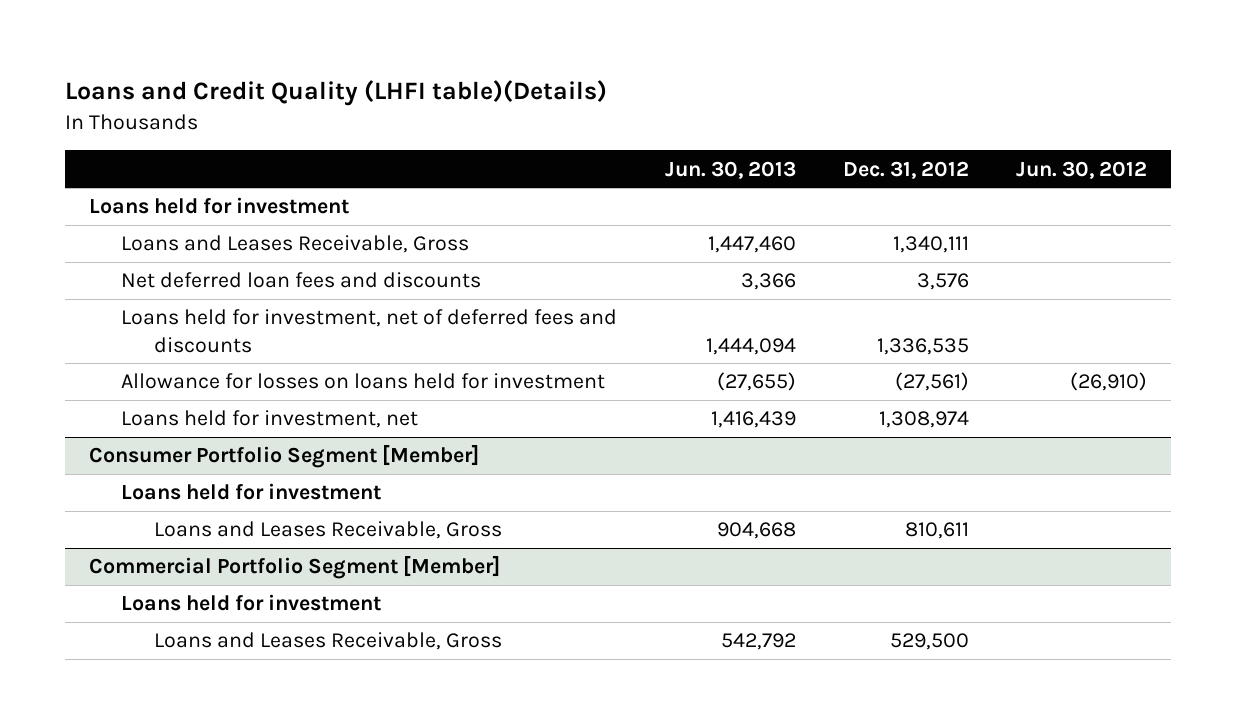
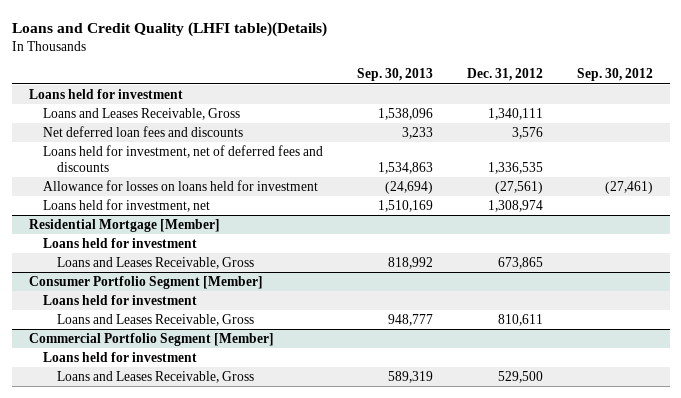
- | Jun. 30, 2013 | Dec. 31, 2012 | Jun. 30, 2012
+ | Sep. 30, 2013 | Dec. 31, 2012 | Sep. 30, 2012
+ Residential Mortgage [Member]
+ Loans held for investment
+ Loans and Leases Receivable, Gross | 818,992 | 673,865 |

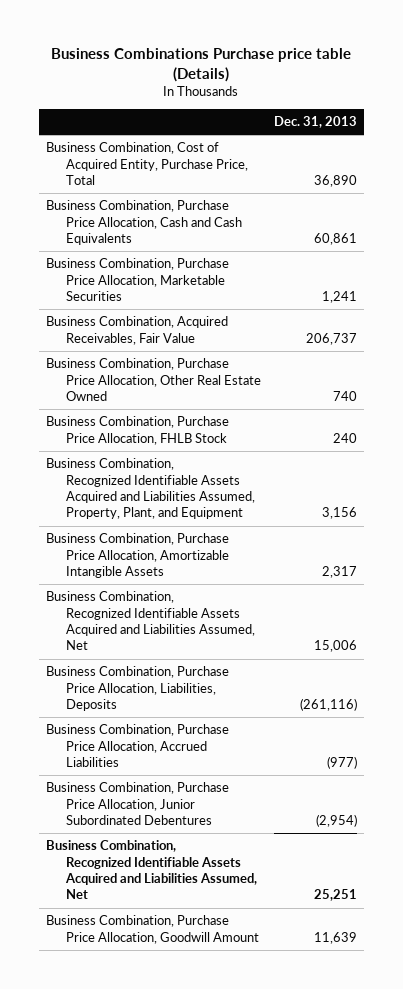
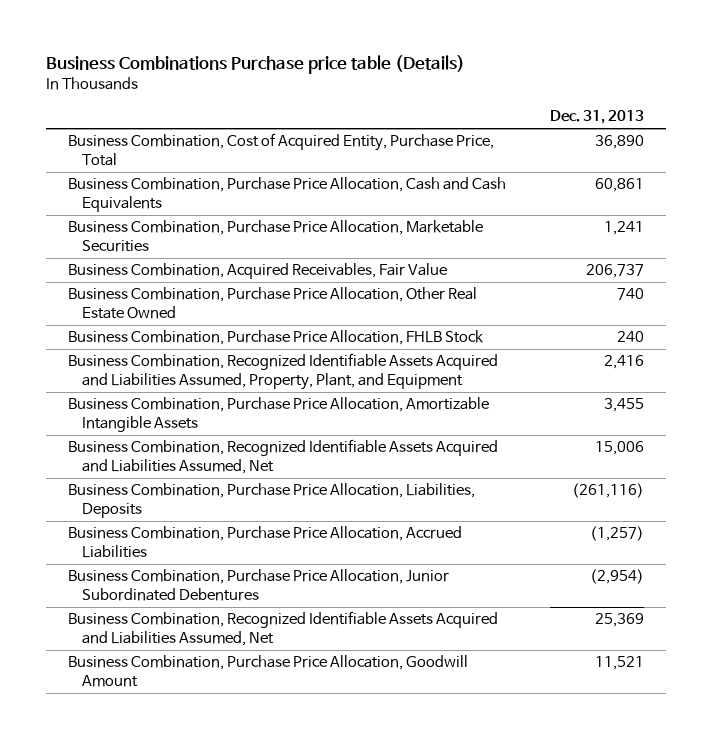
- Business Combination, Recognized Identifiable Assets Acquired and Liabilities Assumed, Property, Plant, and Equipment | 3,156
- Business Combination, Purchase Price Allocation, Amortizable Intangible Assets | 2,317
+ Business Combination, Recognized Identifiable Assets Acquired and Liabilities Assumed, Property, Plant, and Equipment | 2,416
+ Business Combination, Purchase Price Allocation, Amortizable Intangible Assets | 3,455
- Business Combination, Purchase Price Allocation, Accrued Liabilities | (977)
+ Business Combination, Purchase Price Allocation, Accrued Liabilities | (1,257)
- Business Combination, Recognized Identifiable Assets Acquired and Liabilities Assumed, Net | 25,251
- Business Combination, Purchase Price Allocation, Goodwill Amount | 11,639
+ Business Combination, Recognized Identifiable Assets Acquired and Liabilities Assumed, Net | 25,369
+ Business Combination, Purchase Price Allocation, Goodwill Amount | 11,521

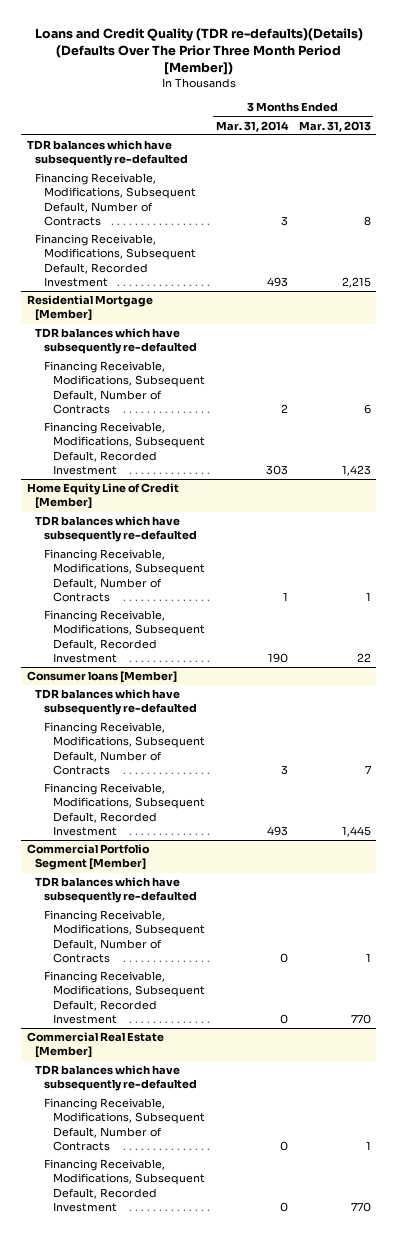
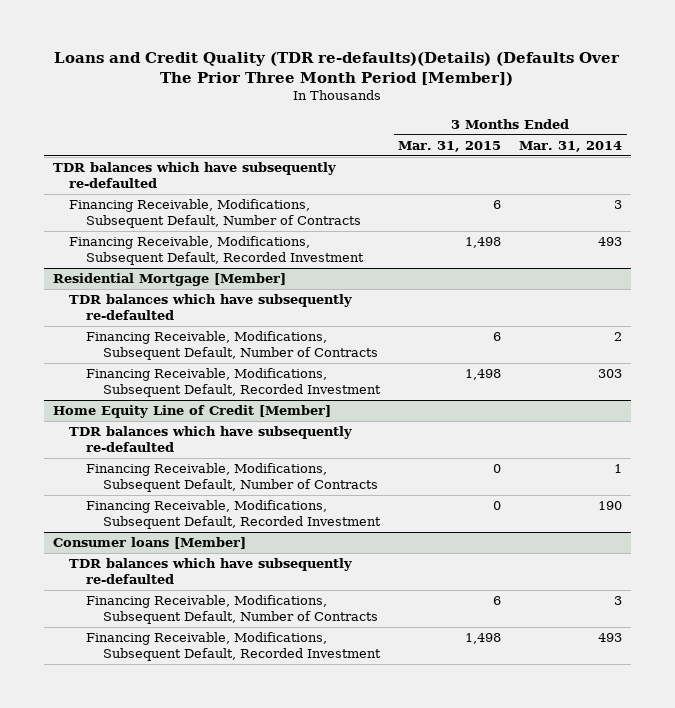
- | 3 Months Ended Mar. 31, 2014 | 3 Months Ended Mar. 31, 2013
+ | 3 Months Ended Mar. 31, 2015 | 3 Months Ended Mar. 31, 2014
- Commercial Portfolio Segment [Member]
- TDR balances which have subsequently re-defaulted
- Financing Receivable, Modifications, Subsequent Default, Number of Contracts | 0 | 1
- Financing Receivable, Modifications, Subsequent Default, Recorded Investment | 0 | 770
- Commercial Real Estate [Member]
- TDR balances which have subsequently re-defaulted
- Financing Receivable, Modifications, Subsequent Default, Number of Contracts | 0 | 1
- Financing Receivable, Modifications, Subsequent Default, Recorded Investment | 0 | 770

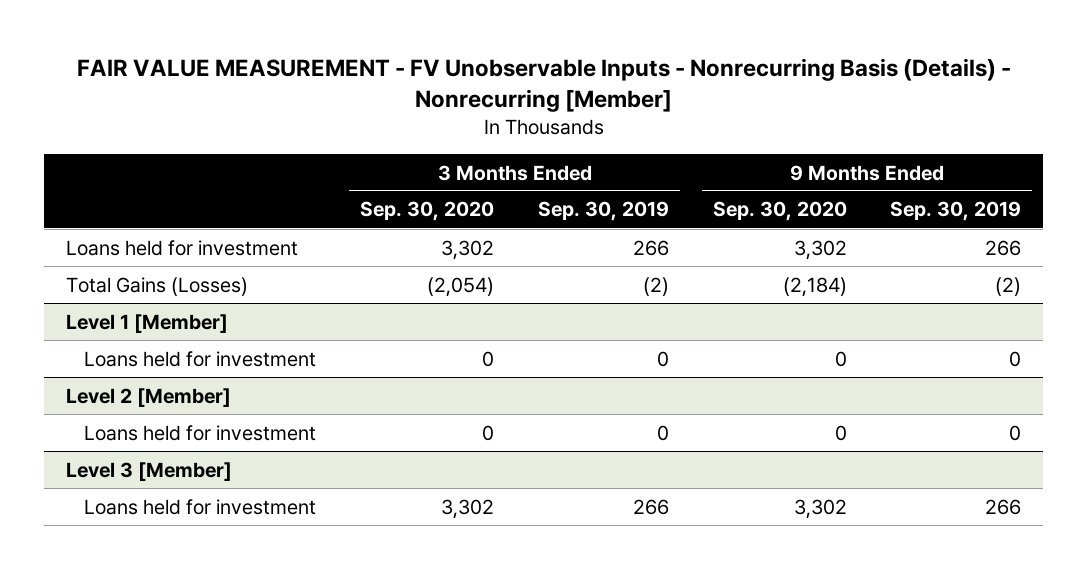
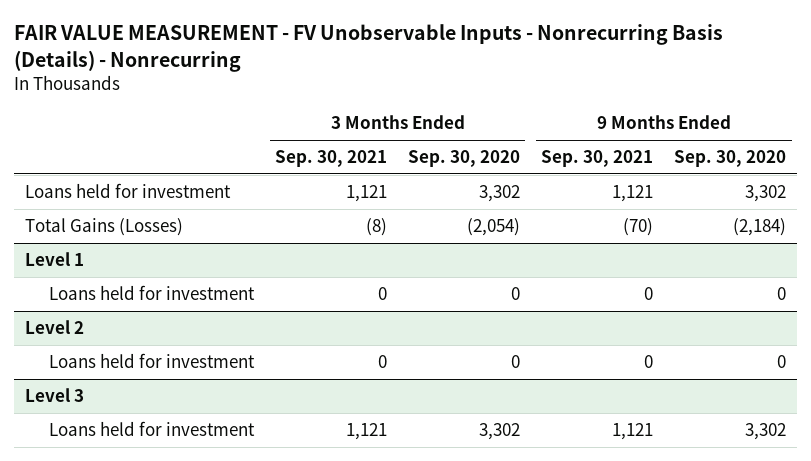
- FAIR VALUE MEASUREMENT - FV Unobservable Inputs - Nonrecurring Basis (Details) - Nonrecurring [Member]
+ FAIR VALUE MEASUREMENT - FV Unobservable Inputs - Nonrecurring Basis (Details) - Nonrecurring
- | 3 Months Ended Sep. 30, 2020 | 3 Months Ended Sep. 30, 2019 | 9 Months Ended Sep. 30, 2020 | 9 Months Ended Sep. 30, 2019
+ | 3 Months Ended Sep. 30, 2021 | 3 Months Ended Sep. 30, 2020 | 9 Months Ended Sep. 30, 2021 | 9 Months Ended Sep. 30, 2020
- Level 1 [Member]
+ Level 1
- Level 2 [Member]
+ Level 2
- Level 3 [Member]
+ Level 3

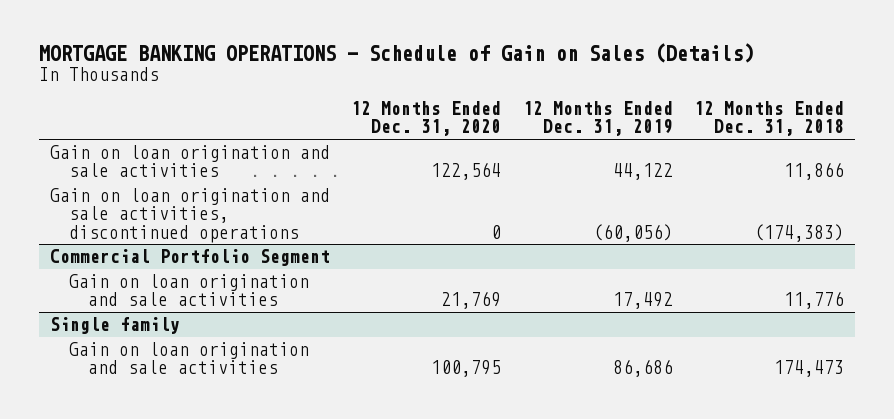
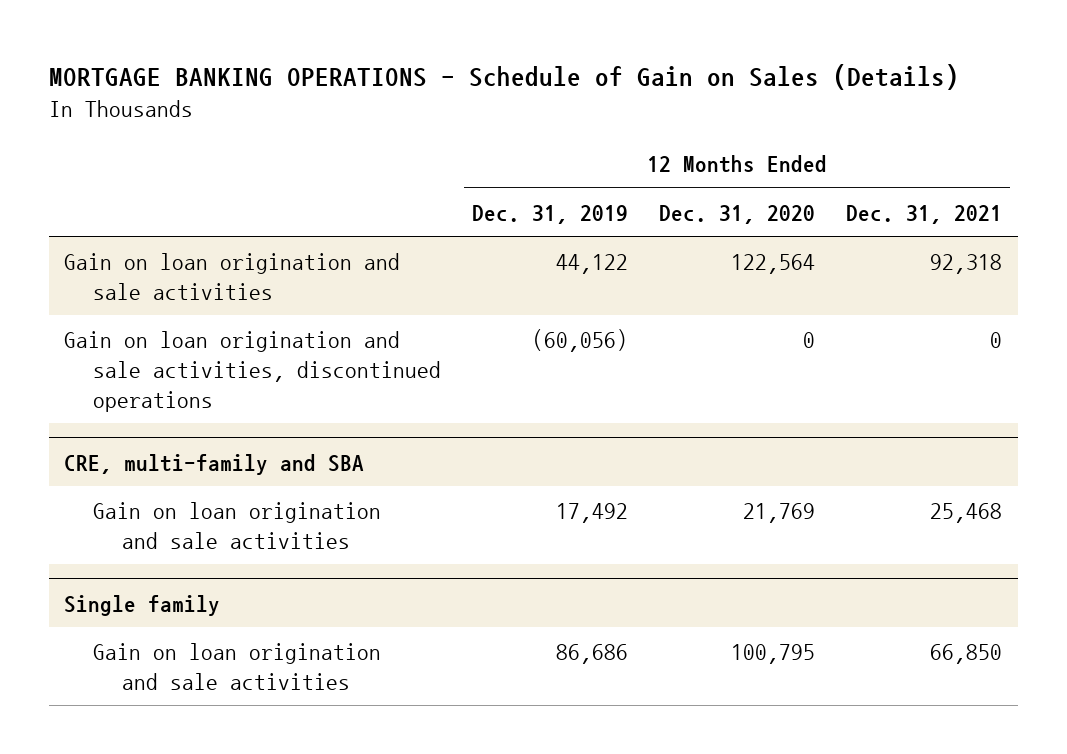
- | 12 Months Ended Dec. 31, 2020 | 12 Months Ended Dec. 31, 2019 | 12 Months Ended Dec. 31, 2018
+ | 12 Months Ended Dec. 31, 2019 | 12 Months Ended Dec. 31, 2020 | 12 Months Ended Dec. 31, 2021
- Commercial Portfolio Segment
+ CRE, multi-family and SBA

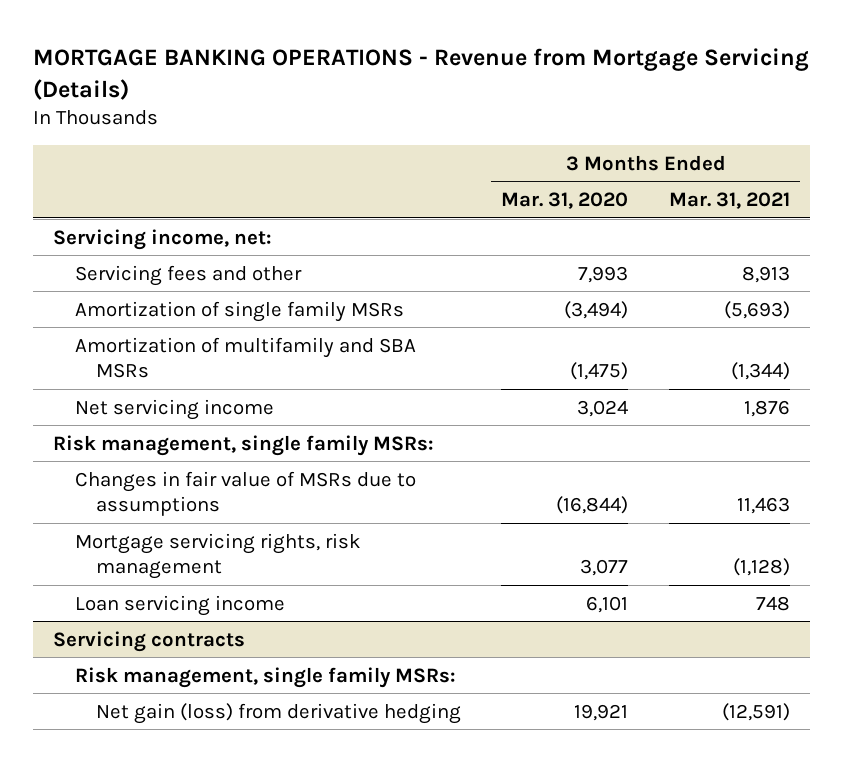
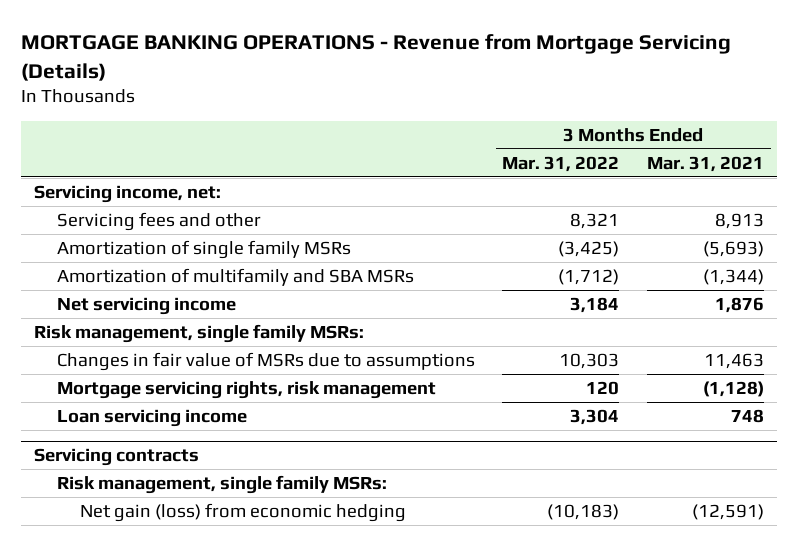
- | 3 Months Ended Mar. 31, 2020 | 3 Months Ended Mar. 31, 2021
+ | 3 Months Ended Mar. 31, 2022 | 3 Months Ended Mar. 31, 2021
@ Servicing contracts
- Net gain (loss) from derivative hedging | 19,921 | (12,591)
+ Net gain (loss) from economic hedging | (10,183) | (12,591)

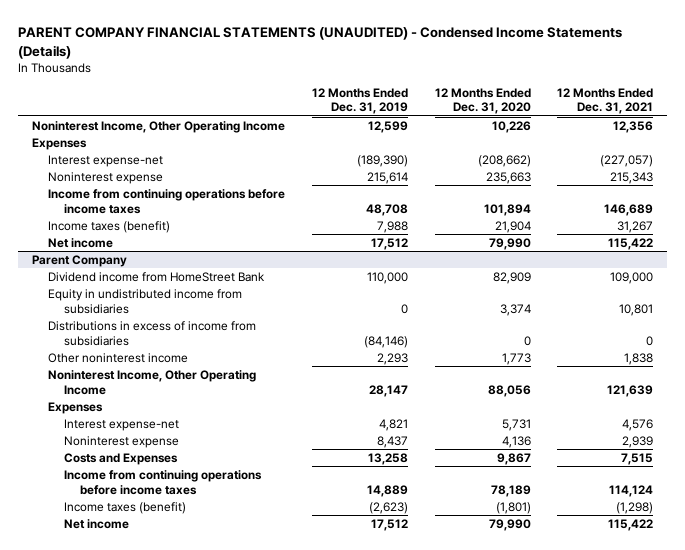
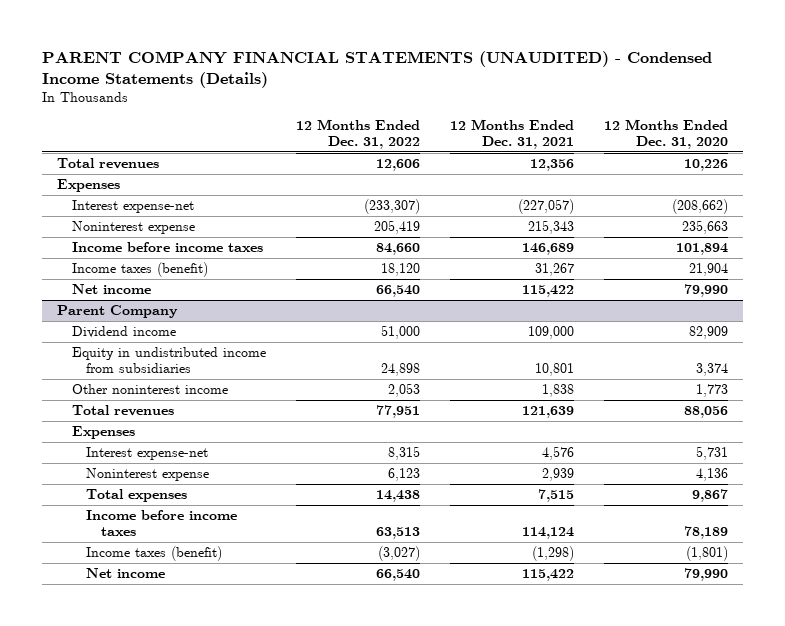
- | 12 Months Ended Dec. 31, 2019 | 12 Months Ended Dec. 31, 2020 | 12 Months Ended Dec. 31, 2021
+ | 12 Months Ended Dec. 31, 2022 | 12 Months Ended Dec. 31, 2021 | 12 Months Ended Dec. 31, 2020
- Noninterest Income, Other Operating Income | 12,599 | 10,226 | 12,356
+ Total revenues | 12,606 | 12,356 | 10,226
- Income from continuing operations before income taxes | 48,708 | 101,894 | 146,689
+ Income before income taxes | 84,660 | 146,689 | 101,894
@ Parent Company
- Dividend income from HomeStreet Bank | 110,000 | 82,909 | 109,000
+ Dividend income | 51,000 | 109,000 | 82,909
- Distributions in excess of income from subsidiaries | (84,146) | 0 | 0
- Noninterest Income, Other Operating Income | 28,147 | 88,056 | 121,639
+ Total revenues | 77,951 | 121,639 | 88,056
- Costs and Expenses | 13,258 | 9,867 | 7,515
- Income from continuing operations before income taxes | 14,889 | 78,189 | 114,124
+ Total expenses | 14,438 | 7,515 | 9,867
+ Income before income taxes | 63,513 | 114,124 | 78,189

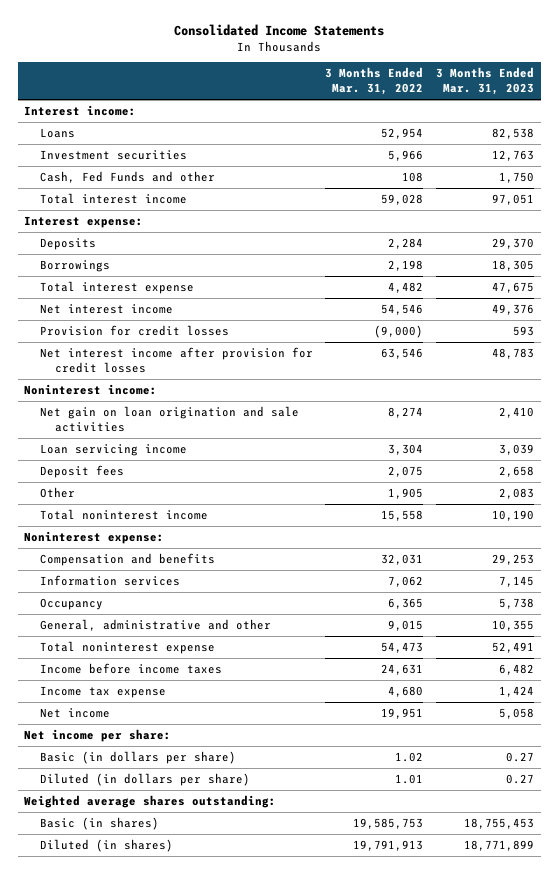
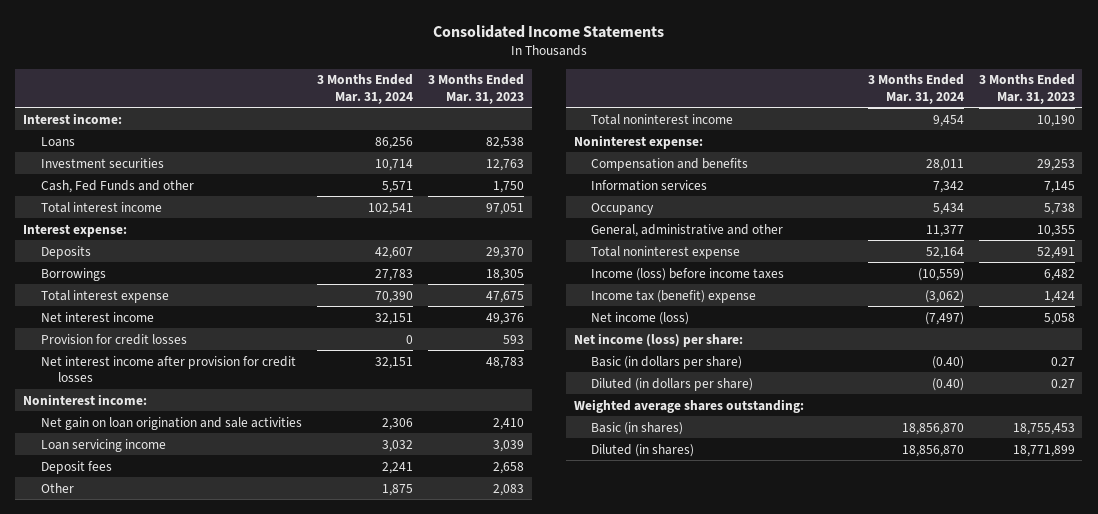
- | 3 Months Ended Mar. 31, 2022 | 3 Months Ended Mar. 31, 2023
+ | 3 Months Ended Mar. 31, 2024 | 3 Months Ended Mar. 31, 2023
- Income before income taxes | 24,631 | 6,482
- Income tax expense | 4,680 | 1,424
- Net income | 19,951 | 5,058
- Net income per share:
+ Income (loss) before income taxes | (10,559) | 6,482
+ Income tax (benefit) expense | (3,062) | 1,424
+ Net income (loss) | (7,497) | 5,058
+ Net income (loss) per share:

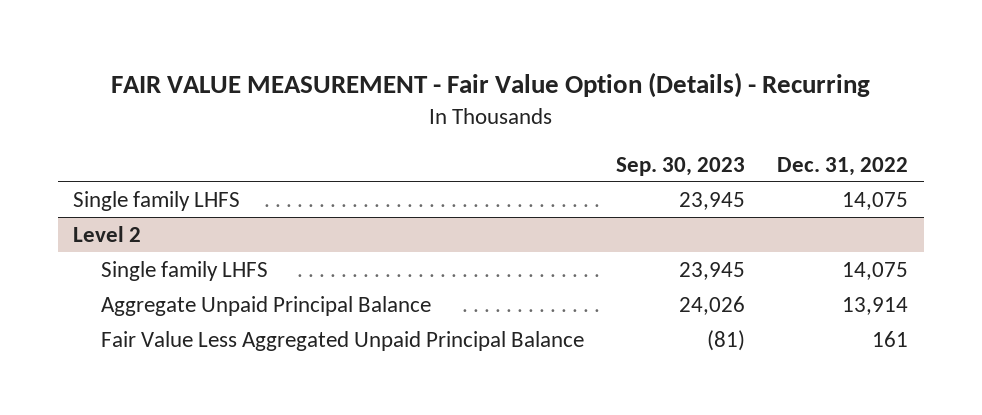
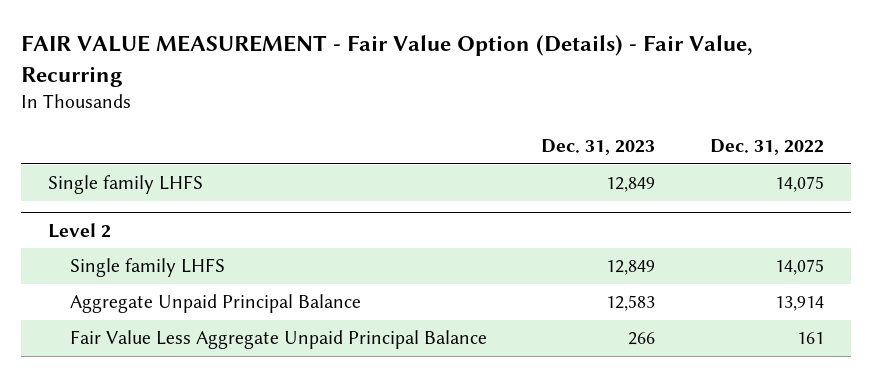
- FAIR VALUE MEASUREMENT - Fair Value Option (Details) - Recurring
+ FAIR VALUE MEASUREMENT - Fair Value Option (Details) - Fair Value, Recurring
- | Sep. 30, 2023 | Dec. 31, 2022
+ | Dec. 31, 2023 | Dec. 31, 2022
@ Level 2
- Fair Value Less Aggregated Unpaid Principal Balance | (81) | 161
+ Fair Value Less Aggregate Unpaid Principal Balance | 266 | 161

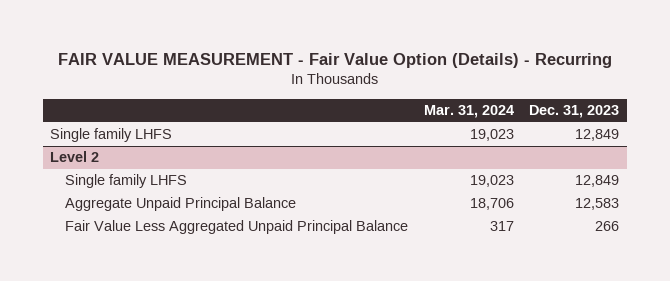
- FAIR VALUE MEASUREMENT - Fair Value Option (Details) - Fair Value, Recurring
+ FAIR VALUE MEASUREMENT - Fair Value Option (Details) - Recurring
- | Dec. 31, 2023 | Dec. 31, 2022
+ | Mar. 31, 2024 | Dec. 31, 2023
@ Level 2
- Fair Value Less Aggregate Unpaid Principal Balance | 266 | 161
+ Fair Value Less Aggregated Unpaid Principal Balance | 317 | 266

